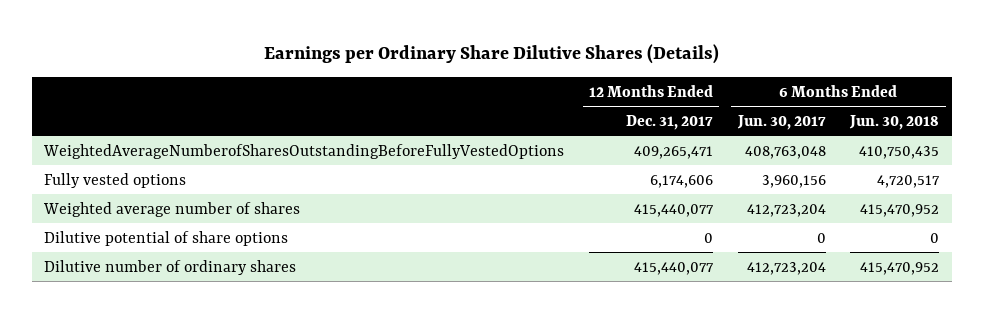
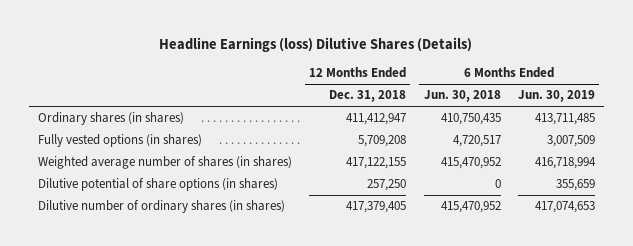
- Earnings per Ordinary Share Dilutive Shares (Details)
+ Headline Earnings (loss) Dilutive Shares (Details)
- | 12 Months Ended Dec. 31, 2017 | 6 Months Ended Jun. 30, 2017 | 6 Months Ended Jun. 30, 2018
+ | 12 Months Ended Dec. 31, 2018 | 6 Months Ended Jun. 30, 2018 | 6 Months Ended Jun. 30, 2019
- WeightedAverageNumberofSharesOutstandingBeforeFullyVestedOptions | 409,265,471 | 408,763,048 | 410,750,435
- Fully vested options | 6,174,606 | 3,960,156 | 4,720,517
- Weighted average number of shares | 415,440,077 | 412,723,204 | 415,470,952
- Dilutive potential of share options | 0 | 0 | 0
- Dilutive number of ordinary shares | 415,440,077 | 412,723,204 | 415,470,952
+ Ordinary shares (in shares) | 411,412,947 | 410,750,435 | 413,711,485
+ Fully vested options (in shares) | 5,709,208 | 4,720,517 | 3,007,509
+ Weighted average number of shares (in shares) | 417,122,155 | 415,470,952 | 416,718,994
+ Dilutive potential of share options (in shares) | 257,250 | 0 | 355,659
+ Dilutive number of ordinary shares (in shares) | 417,379,405 | 415,470,952 | 417,074,653

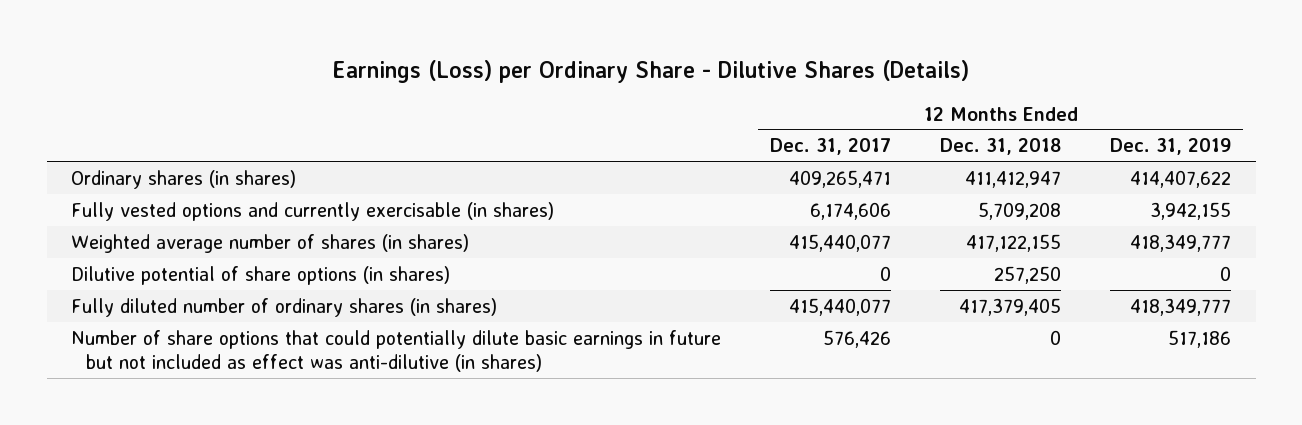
- Headline Earnings (loss) Dilutive Shares (Details)
+ Earnings (Loss) per Ordinary Share - Dilutive Shares (Details)
- | 12 Months Ended Dec. 31, 2018 | 6 Months Ended Jun. 30, 2018 | 6 Months Ended Jun. 30, 2019
+ | 12 Months Ended Dec. 31, 2017 | 12 Months Ended Dec. 31, 2018 | 12 Months Ended Dec. 31, 2019
- Fully vested options (in shares) | 5,709,208 | 4,720,517 | 3,007,509
+ Fully vested options and currently exercisable (in shares) | 6,174,606 | 5,709,208 | 3,942,155
- Dilutive number of ordinary shares (in shares) | 417,379,405 | 415,470,952 | 417,074,653
+ Fully diluted number of ordinary shares (in shares) | 415,440,077 | 417,379,405 | 418,349,777
+ Number of share options that could potentially dilute basic earnings in future but not included as effect was anti-dilutive (in shares) | 576,426 | 0 | 517,186

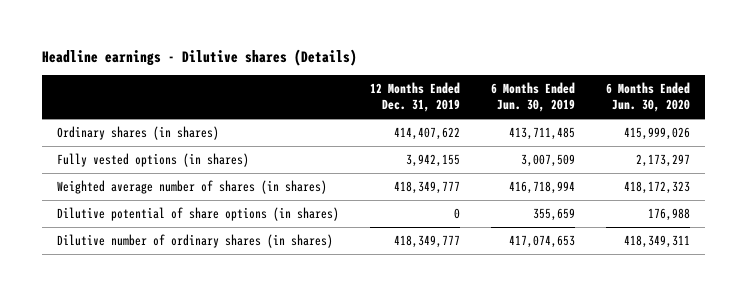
- Earnings (Loss) per Ordinary Share - Dilutive Shares (Details)
+ Headline earnings - Dilutive shares (Details)
- | 12 Months Ended Dec. 31, 2017 | 12 Months Ended Dec. 31, 2018 | 12 Months Ended Dec. 31, 2019
+ | 12 Months Ended Dec. 31, 2019 | 6 Months Ended Jun. 30, 2019 | 6 Months Ended Jun. 30, 2020
- Fully vested options and currently exercisable (in shares) | 6,174,606 | 5,709,208 | 3,942,155
+ Fully vested options (in shares) | 3,942,155 | 3,007,509 | 2,173,297
- Fully diluted number of ordinary shares (in shares) | 415,440,077 | 417,379,405 | 418,349,777
- Number of share options that could potentially dilute basic earnings in future but not included as effect was anti-dilutive (in shares) | 576,426 | 0 | 517,186
+ Dilutive number of ordinary shares (in shares) | 418,349,777 | 417,074,653 | 418,349,311

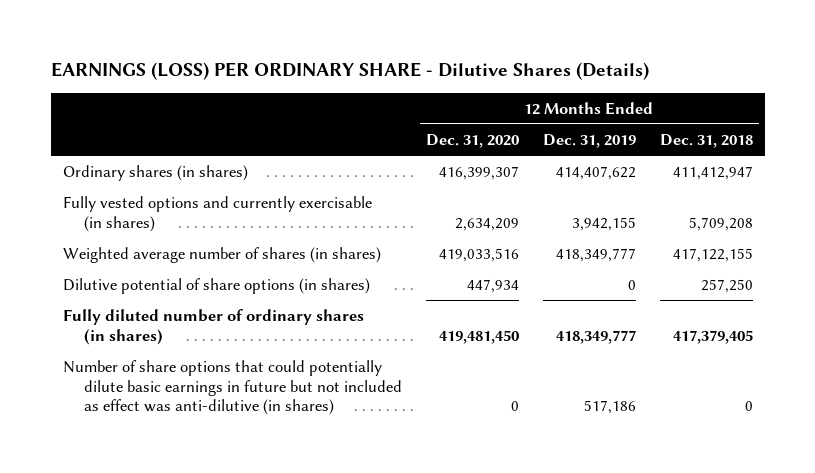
- Headline earnings - Dilutive shares (Details)
+ EARNINGS (LOSS) PER ORDINARY SHARE - Dilutive Shares (Details)
- | 12 Months Ended Dec. 31, 2019 | 6 Months Ended Jun. 30, 2019 | 6 Months Ended Jun. 30, 2020
+ | 12 Months Ended Dec. 31, 2020 | 12 Months Ended Dec. 31, 2019 | 12 Months Ended Dec. 31, 2018
- Fully vested options (in shares) | 3,942,155 | 3,007,509 | 2,173,297
+ Fully vested options and currently exercisable (in shares) | 2,634,209 | 3,942,155 | 5,709,208
- Dilutive number of ordinary shares (in shares) | 418,349,777 | 417,074,653 | 418,349,311
+ Fully diluted number of ordinary shares (in shares) | 419,481,450 | 418,349,777 | 417,379,405
+ Number of share options that could potentially dilute basic earnings in future but not included as effect was anti-dilutive (in shares) | 0 | 517,186 | 0

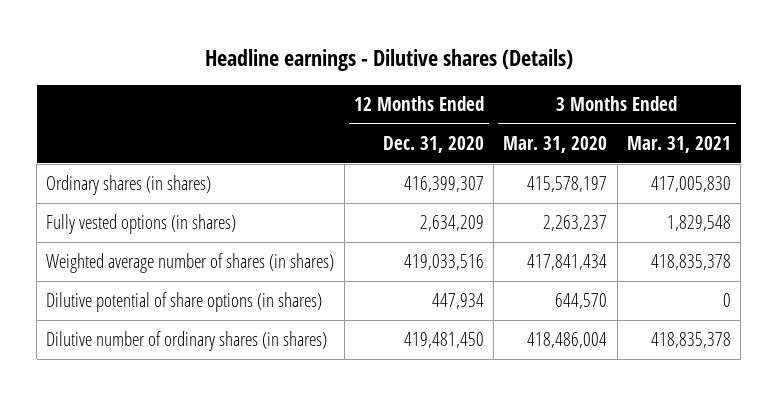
- EARNINGS (LOSS) PER ORDINARY SHARE - Dilutive Shares (Details)
+ Headline earnings - Dilutive shares (Details)
- | 12 Months Ended Dec. 31, 2020 | 12 Months Ended Dec. 31, 2019 | 12 Months Ended Dec. 31, 2018
+ | 12 Months Ended Dec. 31, 2020 | 3 Months Ended Mar. 31, 2020 | 3 Months Ended Mar. 31, 2021
- Fully vested options and currently exercisable (in shares) | 2,634,209 | 3,942,155 | 5,709,208
+ Fully vested options (in shares) | 2,634,209 | 2,263,237 | 1,829,548
- Fully diluted number of ordinary shares (in shares) | 419,481,450 | 418,349,777 | 417,379,405
- Number of share options that could potentially dilute basic earnings in future but not included as effect was anti-dilutive (in shares) | 0 | 517,186 | 0
+ Dilutive number of ordinary shares (in shares) | 419,481,450 | 418,486,004 | 418,835,378

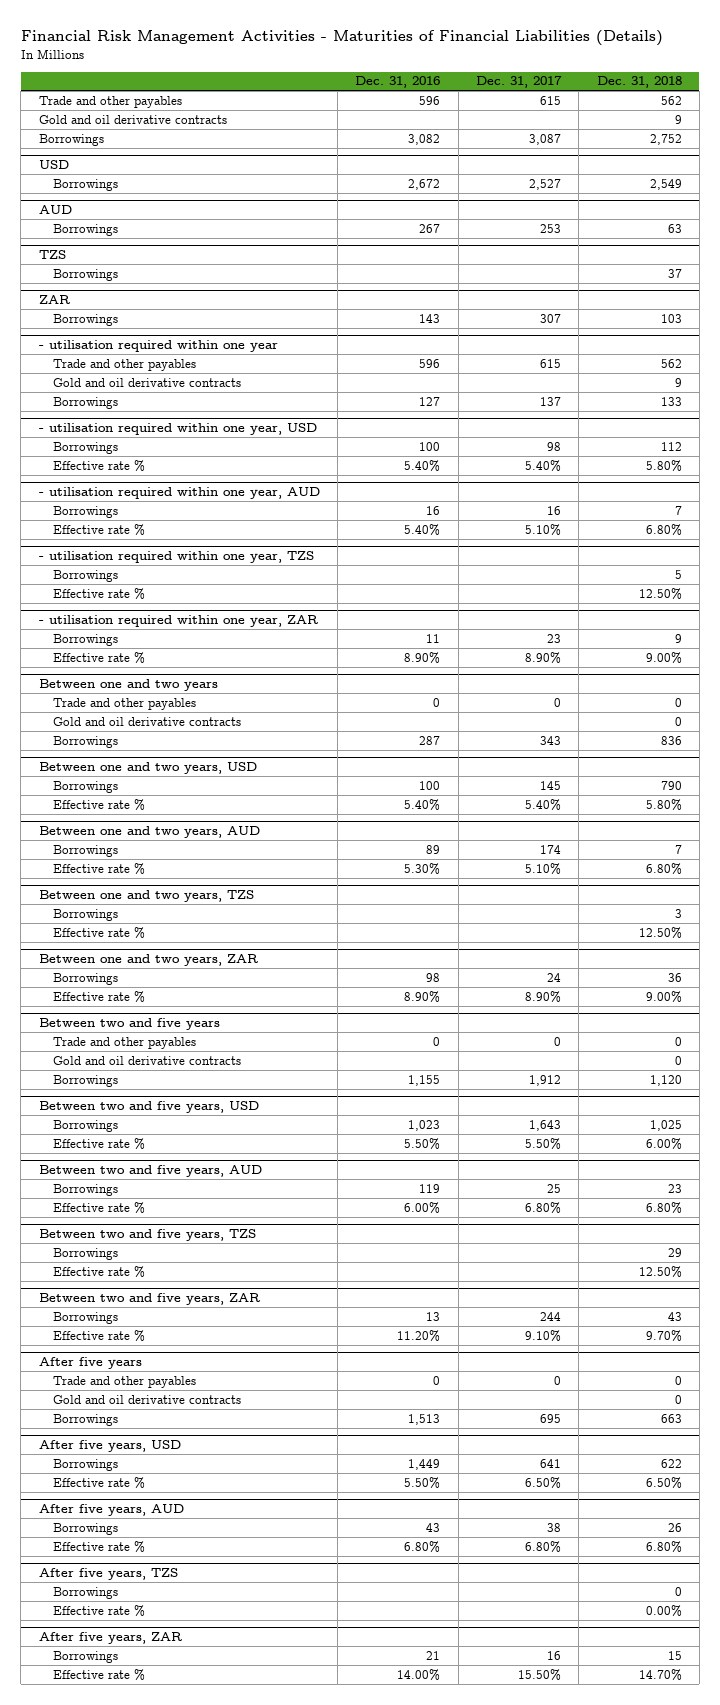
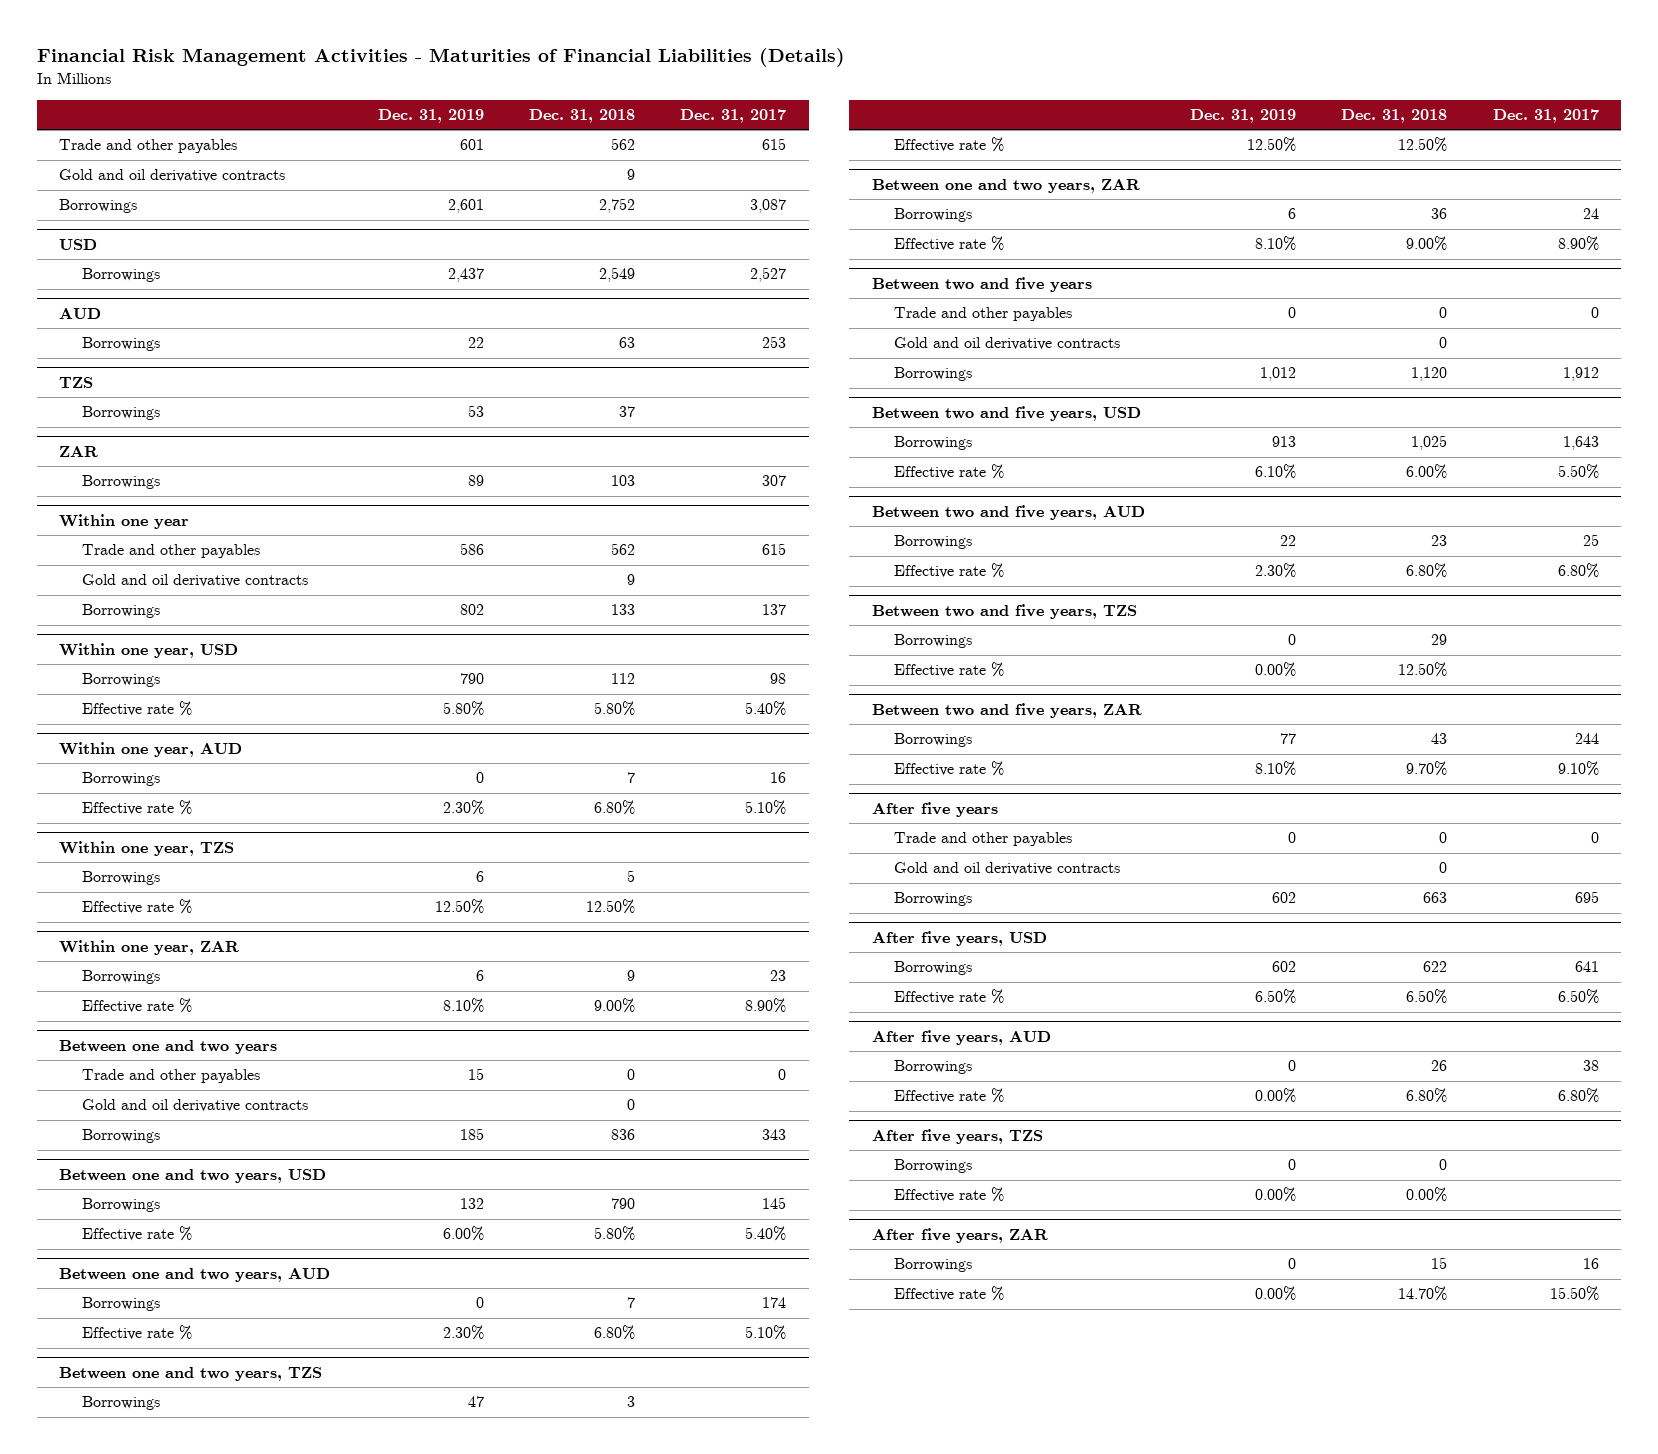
- | Dec. 31, 2016 | Dec. 31, 2017 | Dec. 31, 2018
+ | Dec. 31, 2019 | Dec. 31, 2018 | Dec. 31, 2017
- - utilisation required within one year
+ Within one year
- - utilisation required within one year, USD
+ Within one year, USD
- - utilisation required within one year, AUD
+ Within one year, AUD
- - utilisation required within one year, TZS
+ Within one year, TZS
- - utilisation required within one year, ZAR
+ Within one year, ZAR

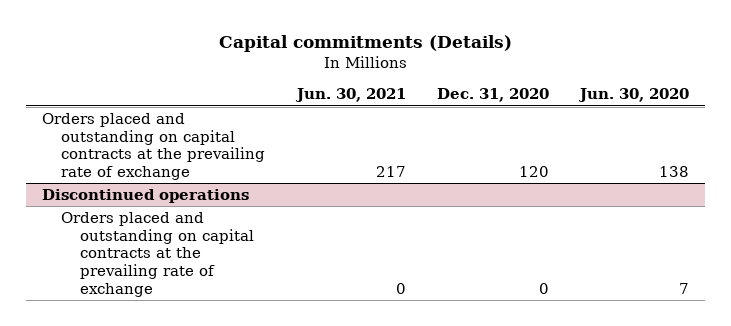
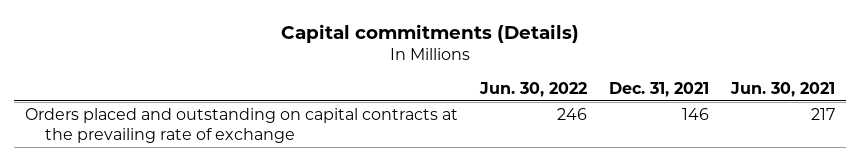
- | Jun. 30, 2021 | Dec. 31, 2020 | Jun. 30, 2020
+ | Jun. 30, 2022 | Dec. 31, 2021 | Jun. 30, 2021
- Discontinued operations
- Orders placed and outstanding on capital contracts at the prevailing rate of exchange | 0 | 0 | 7

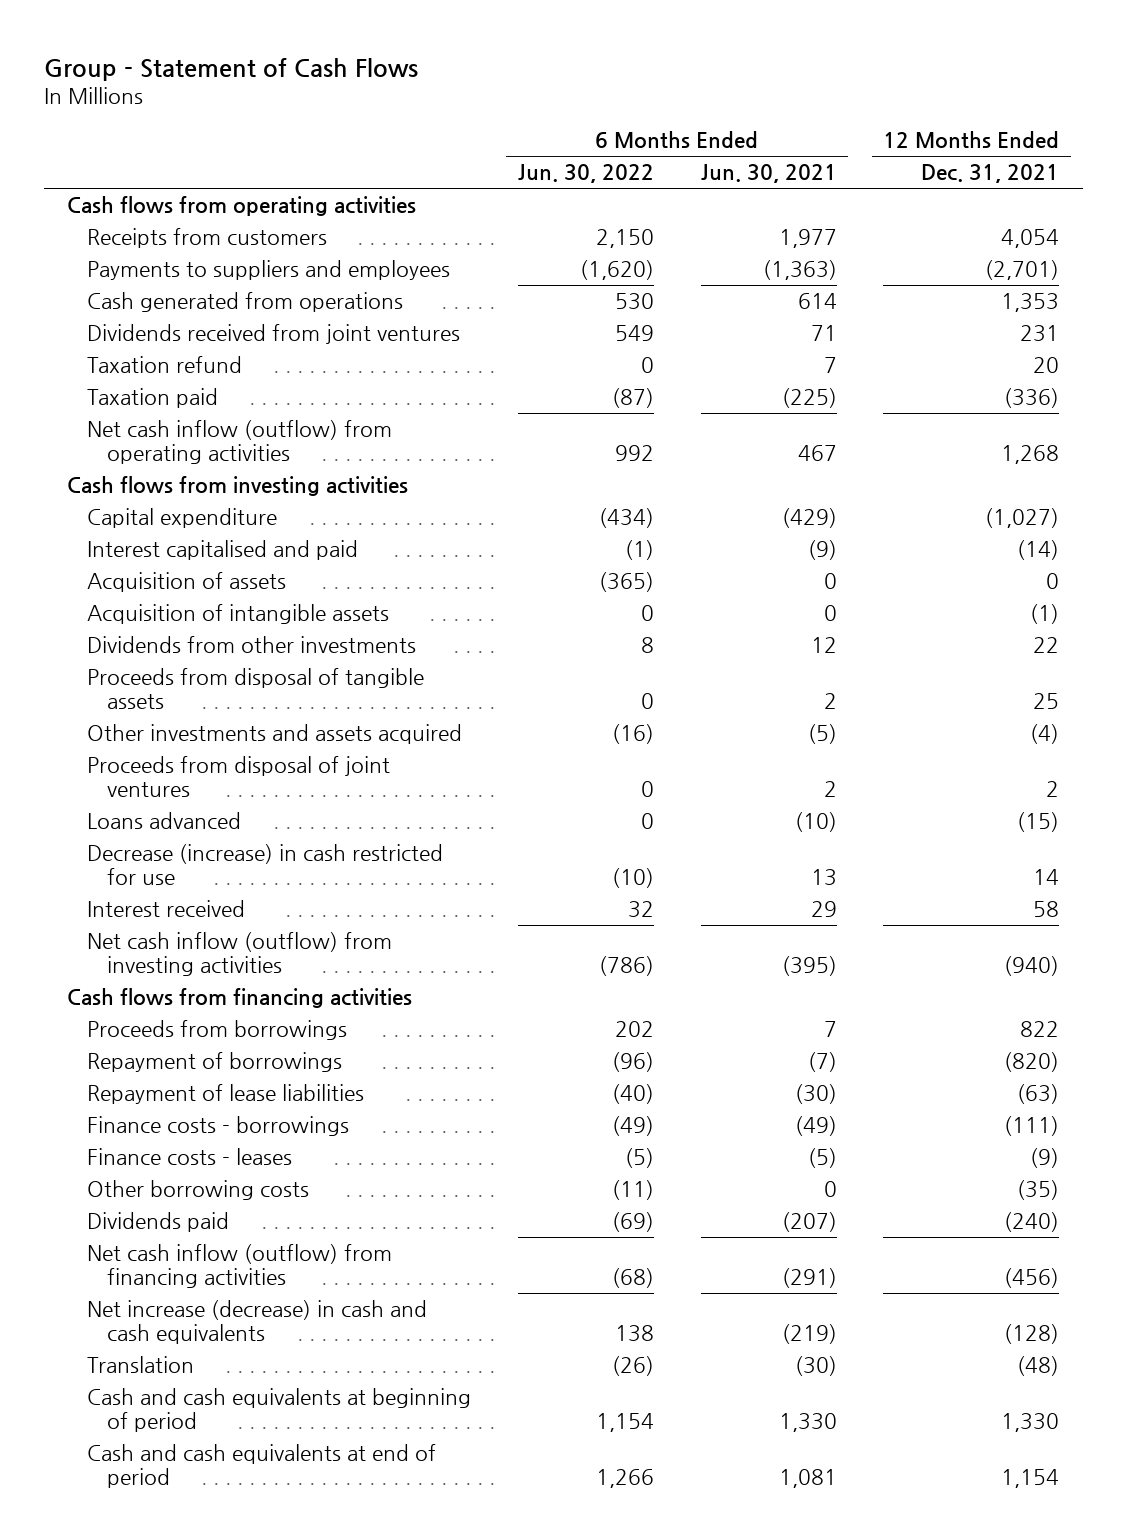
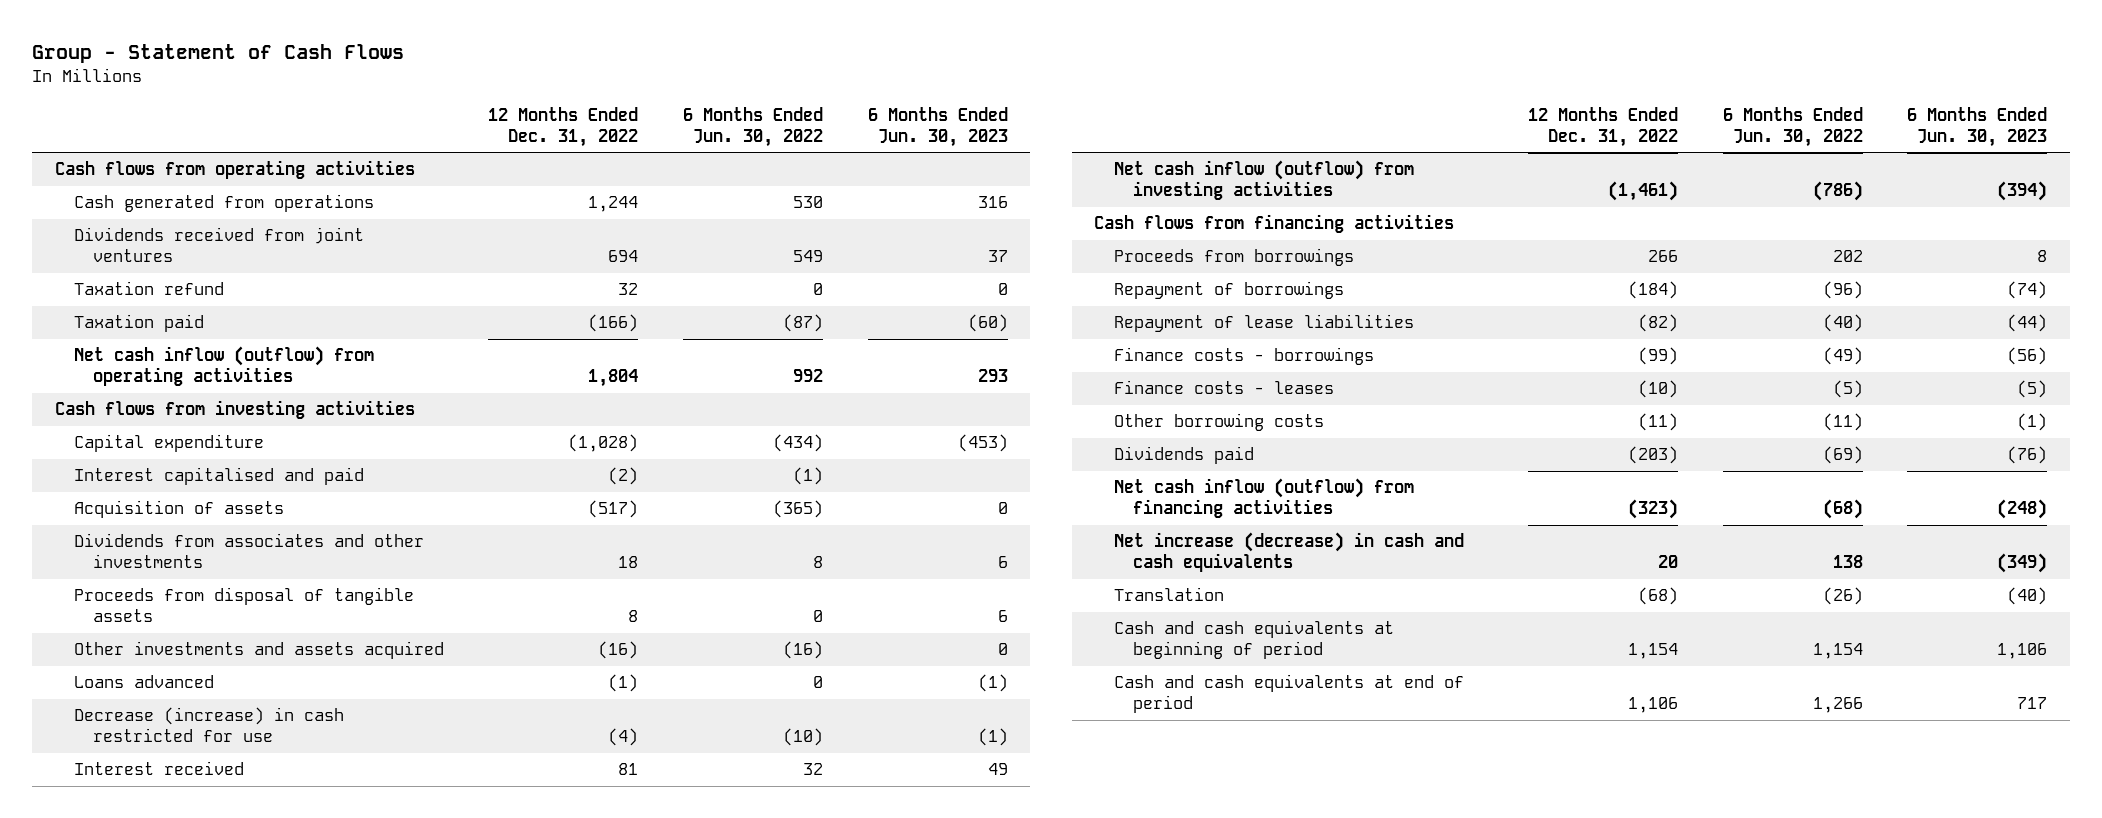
- | 6 Months Ended Jun. 30, 2022 | 6 Months Ended Jun. 30, 2021 | 12 Months Ended Dec. 31, 2021
+ | 12 Months Ended Dec. 31, 2022 | 6 Months Ended Jun. 30, 2022 | 6 Months Ended Jun. 30, 2023
- Receipts from customers | 2,150 | 1,977 | 4,054
- Payments to suppliers and employees | (1,620) | (1,363) | (2,701)
- Acquisition of intangible assets | 0 | 0 | (1)
- Dividends from other investments | 8 | 12 | 22
+ Dividends from associates and other investments | 18 | 8 | 6
- Proceeds from disposal of joint ventures | 0 | 2 | 2

